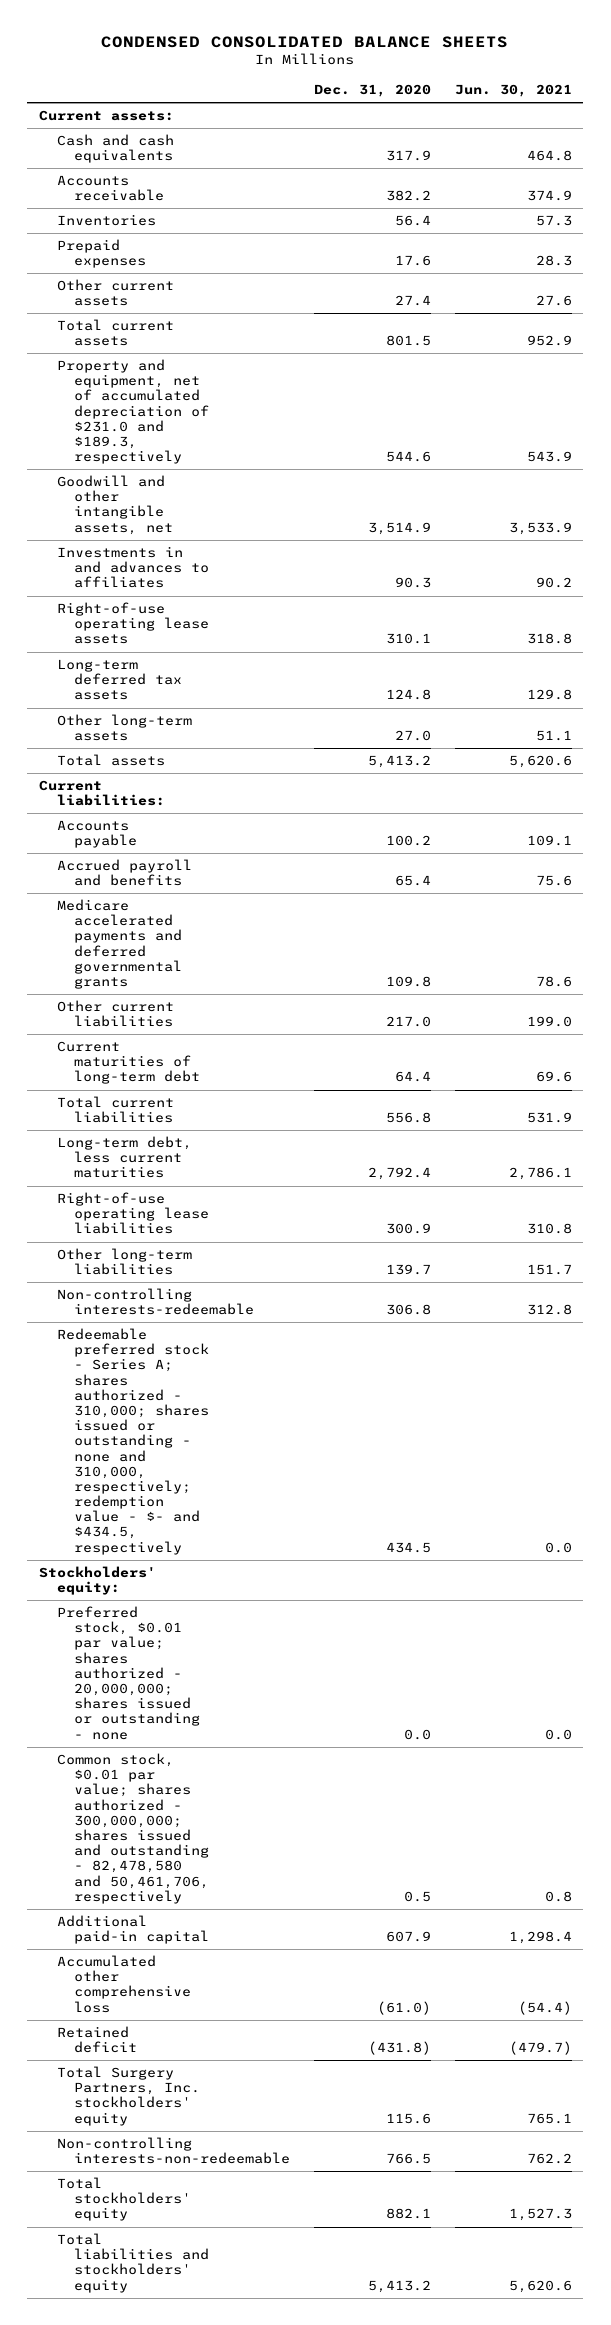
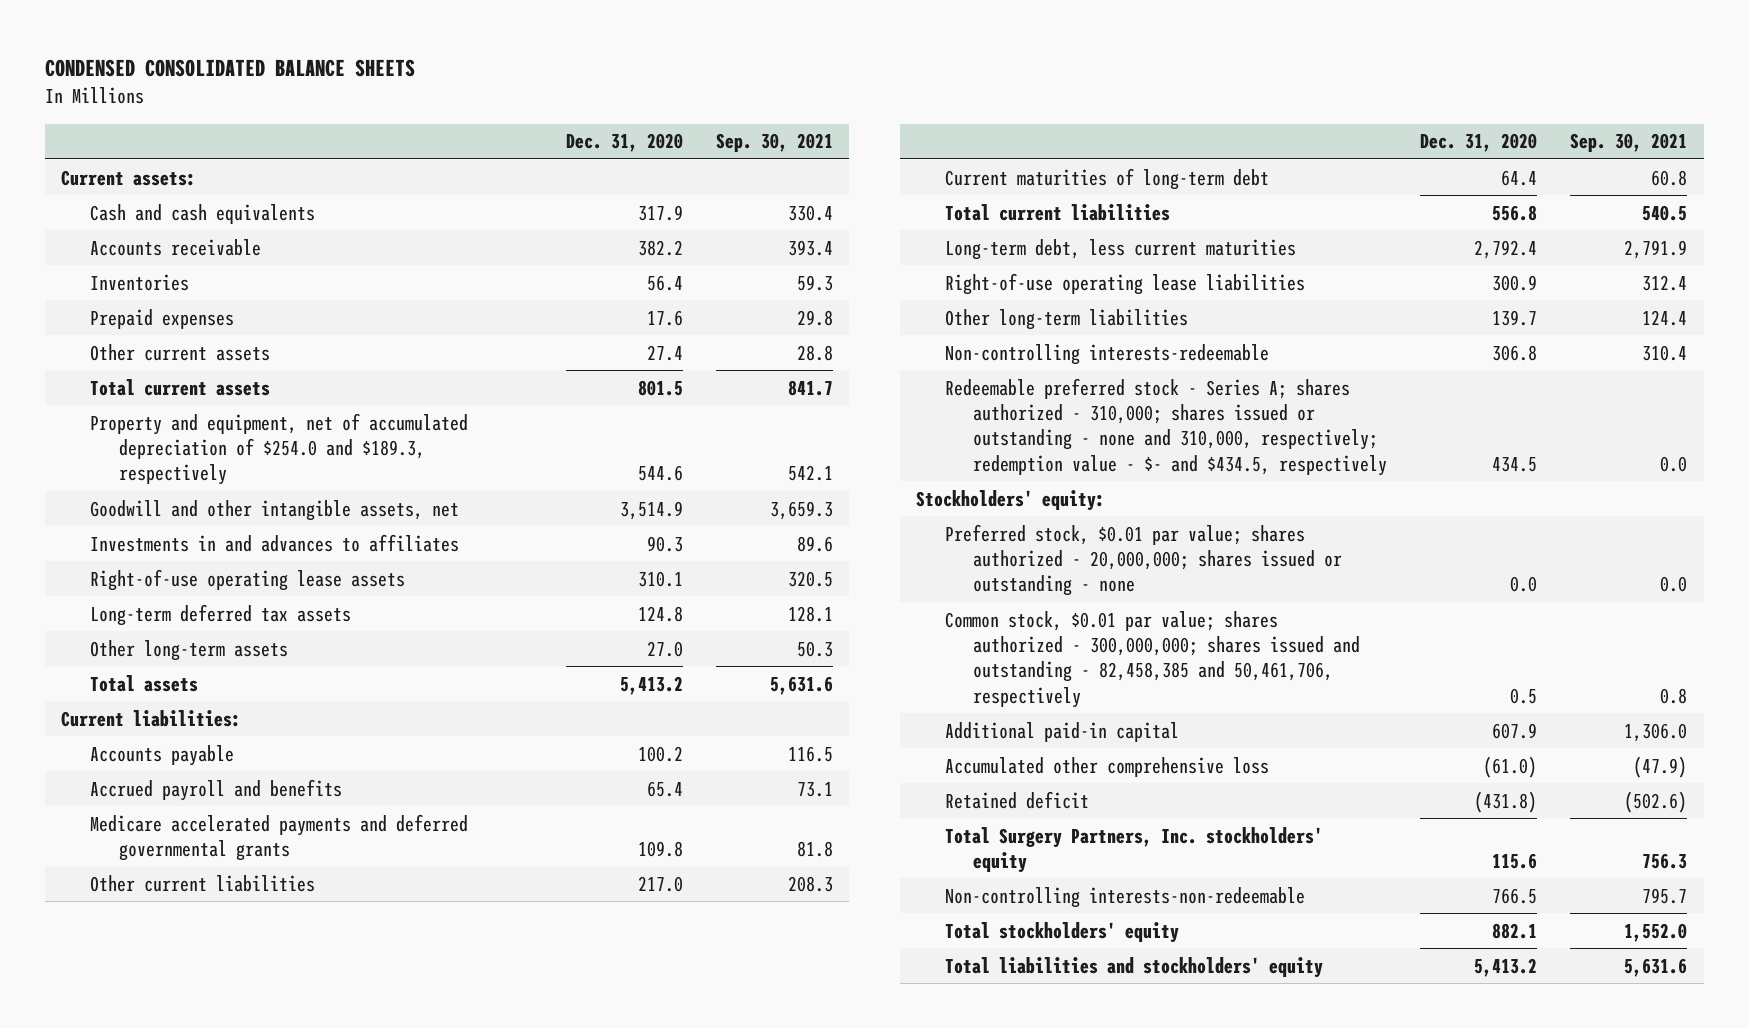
- | Dec. 31, 2020 | Jun. 30, 2021
+ | Dec. 31, 2020 | Sep. 30, 2021
- Property and equipment, net of accumulated depreciation of $231.0 and $189.3, respectively | 544.6 | 543.9
+ Property and equipment, net of accumulated depreciation of $254.0 and $189.3, respectively | 544.6 | 542.1
- Common stock, $0.01 par value; shares authorized - 300,000,000; shares issued and outstanding - 82,478,580 and 50,461,706, respectively | 0.5 | 0.8
+ Common stock, $0.01 par value; shares authorized - 300,000,000; shares issued and outstanding - 82,458,385 and 50,461,706, respectively | 0.5 | 0.8

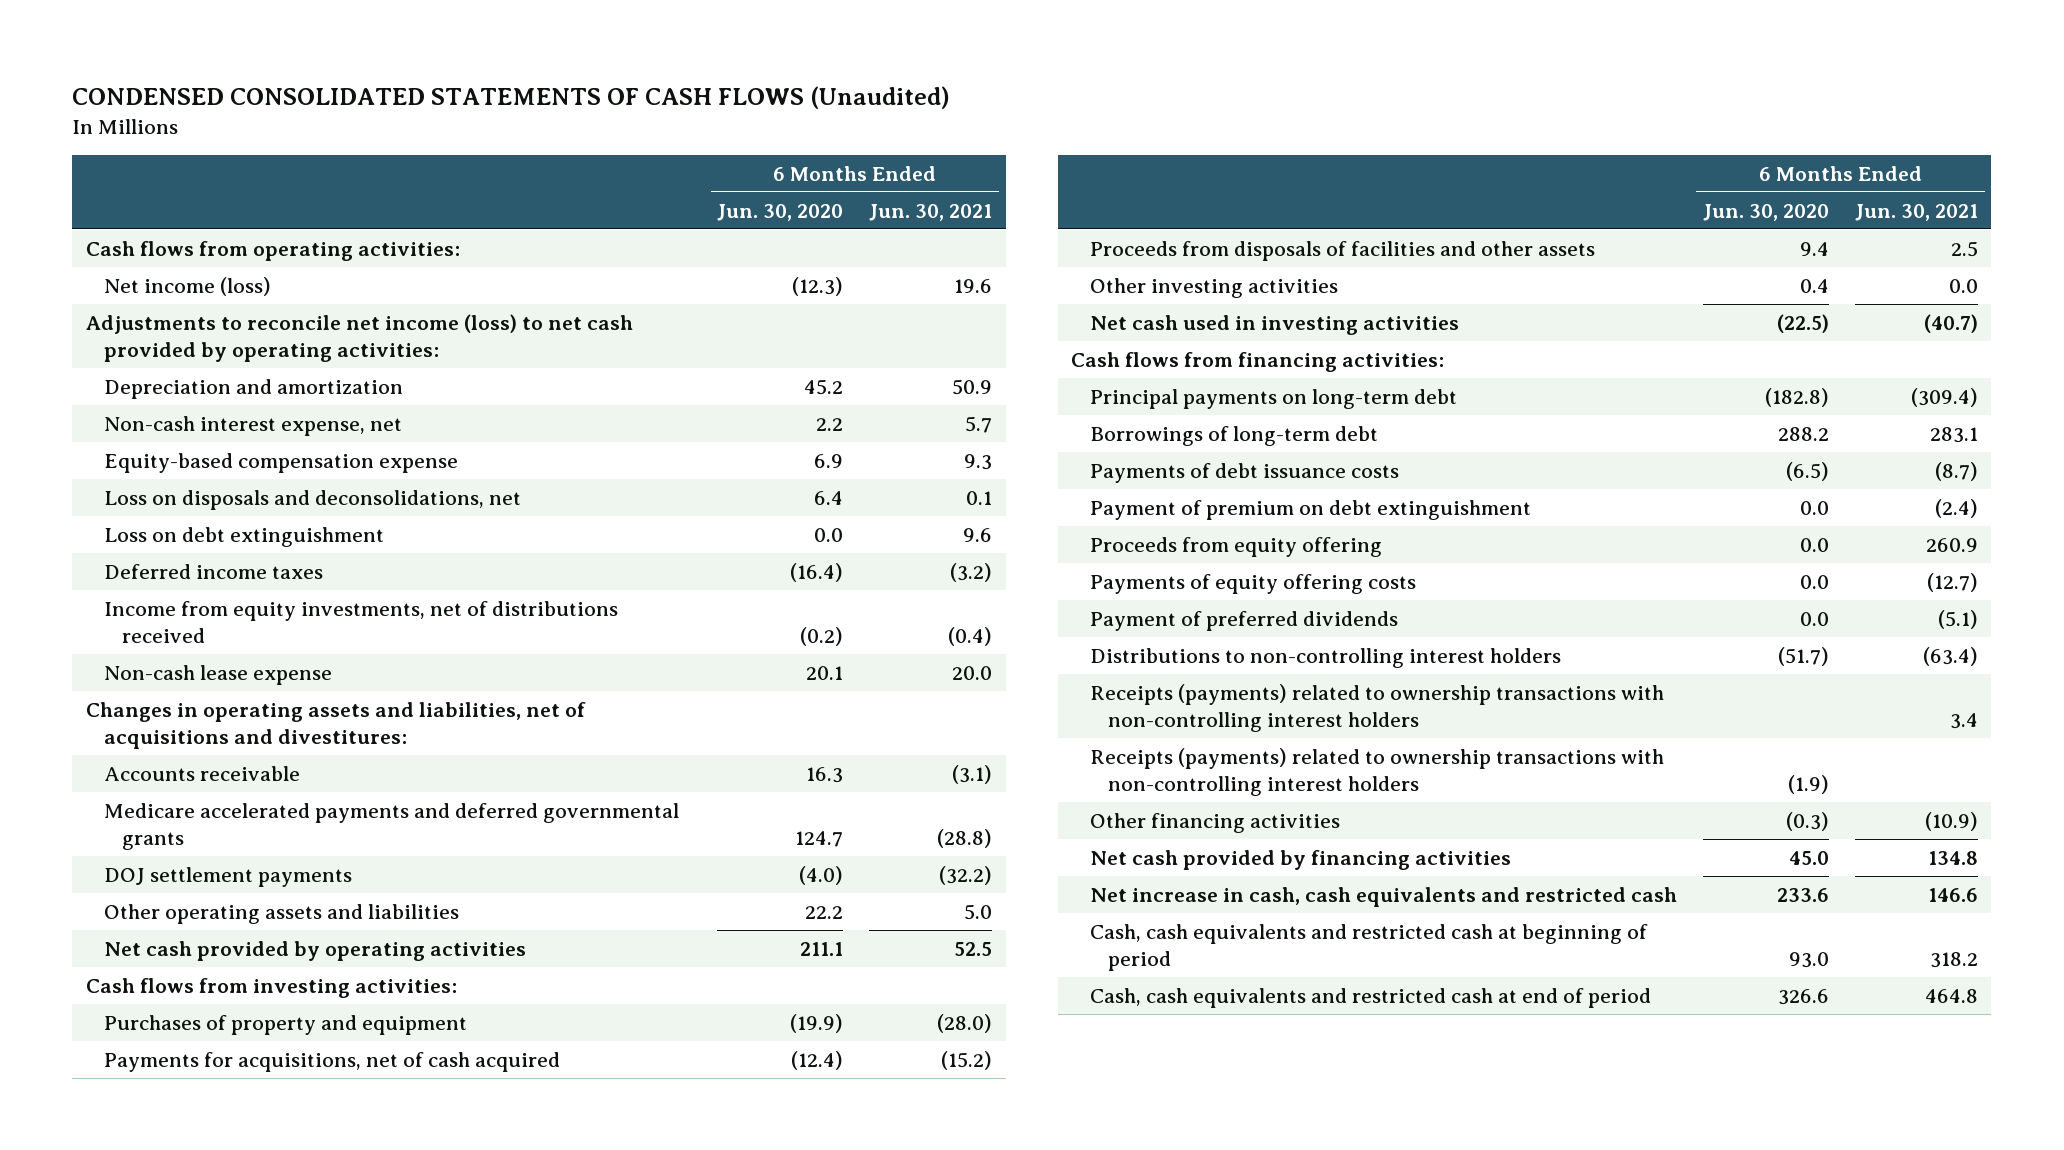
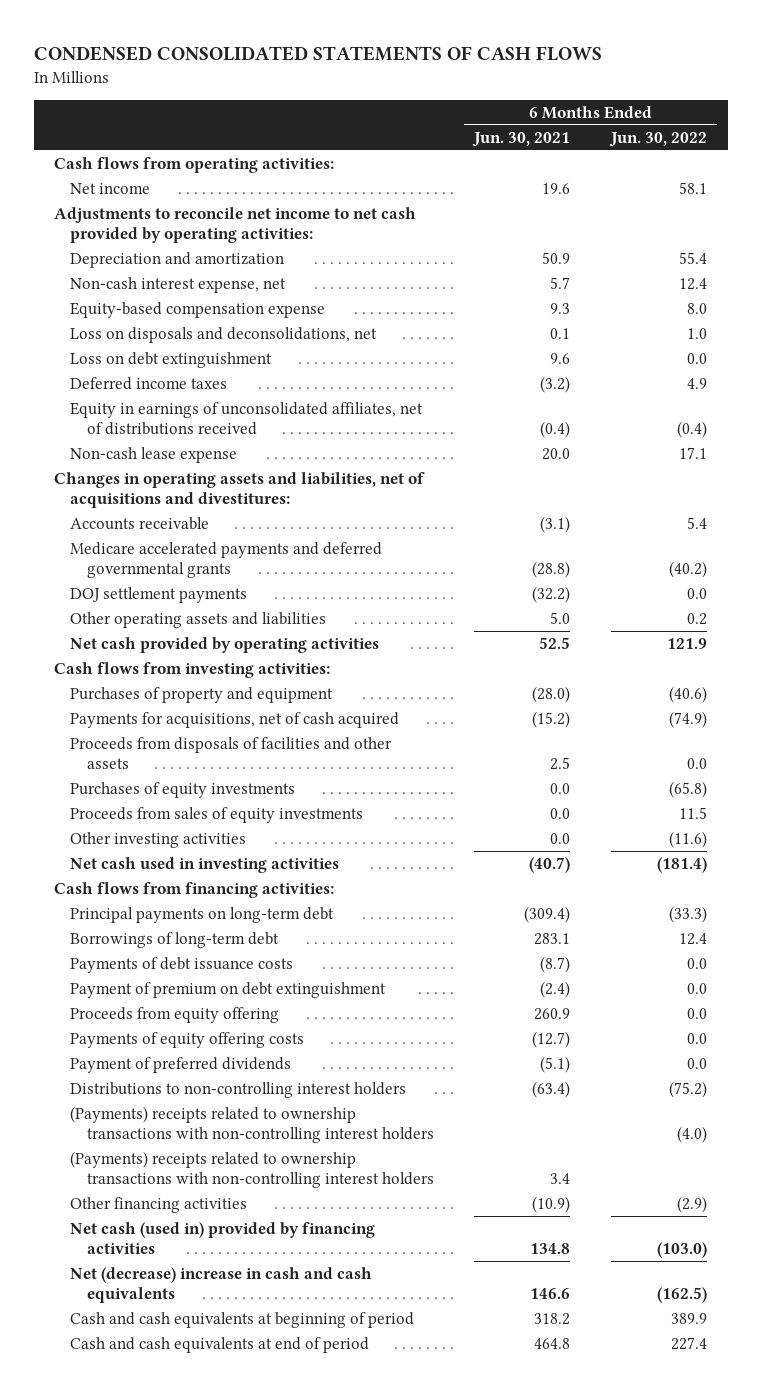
- CONDENSED CONSOLIDATED STATEMENTS OF CASH FLOWS (Unaudited)
+ CONDENSED CONSOLIDATED STATEMENTS OF CASH FLOWS
- | 6 Months Ended Jun. 30, 2020 | 6 Months Ended Jun. 30, 2021
+ | 6 Months Ended Jun. 30, 2021 | 6 Months Ended Jun. 30, 2022
- Net income (loss) | (12.3) | 19.6
- Adjustments to reconcile net income (loss) to net cash provided by operating activities:
+ Net income | 19.6 | 58.1
+ Adjustments to reconcile net income to net cash provided by operating activities:
- Income from equity investments, net of distributions received | (0.2) | (0.4)
+ Equity in earnings of unconsolidated affiliates, net of distributions received | (0.4) | (0.4)
+ Purchases of equity investments | 0.0 | (65.8)
+ Proceeds from sales of equity investments | 0.0 | 11.5
- Receipts (payments) related to ownership transactions with non-controlling interest holders | | 3.4
- Receipts (payments) related to ownership transactions with non-controlling interest holders | (1.9) |
+ (Payments) receipts related to ownership transactions with non-controlling interest holders | | (4.0)
+ (Payments) receipts related to ownership transactions with non-controlling interest holders | 3.4 |
- Net cash provided by financing activities | 45.0 | 134.8
- Net increase in cash, cash equivalents and restricted cash | 233.6 | 146.6
- Cash, cash equivalents and restricted cash at beginning of period | 93.0 | 318.2
- Cash, cash equivalents and restricted cash at end of period | 326.6 | 464.8
+ Net cash (used in) provided by financing activities | 134.8 | (103.0)
+ Net (decrease) increase in cash and cash equivalents | 146.6 | (162.5)
+ Cash and cash equivalents at beginning of period | 318.2 | 389.9
+ Cash and cash equivalents at end of period | 464.8 | 227.4

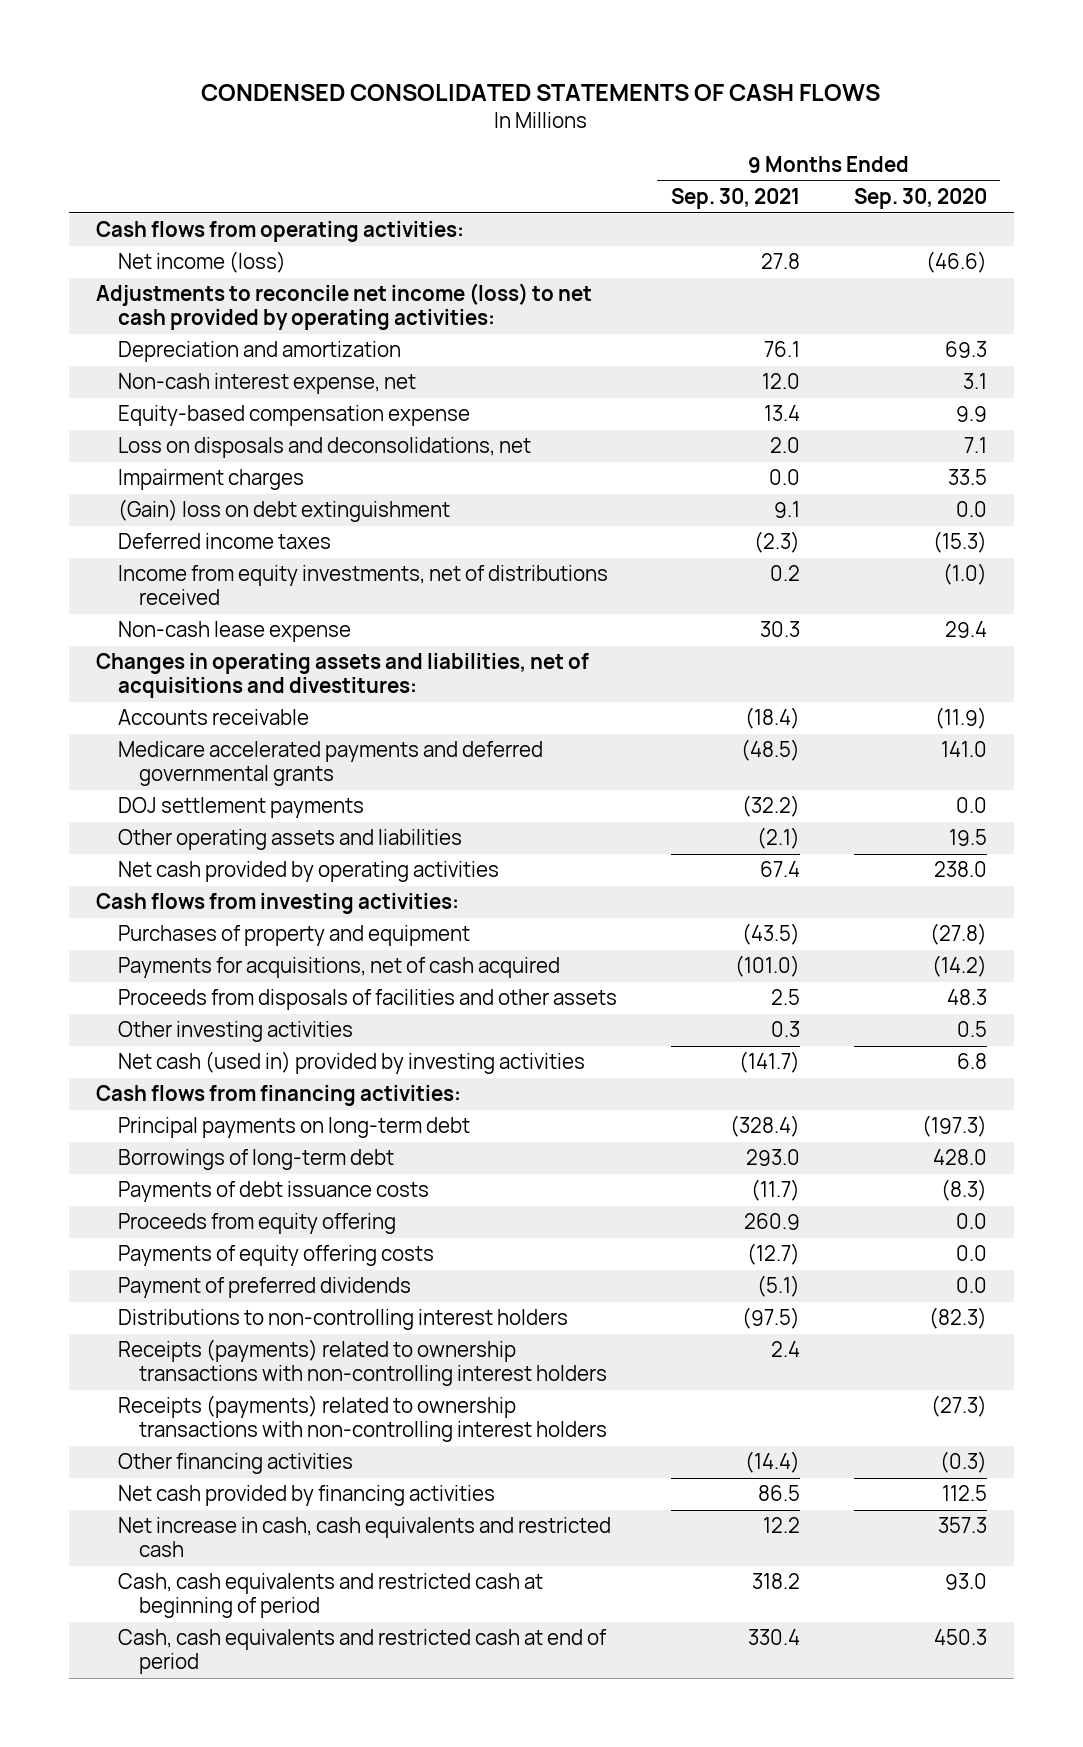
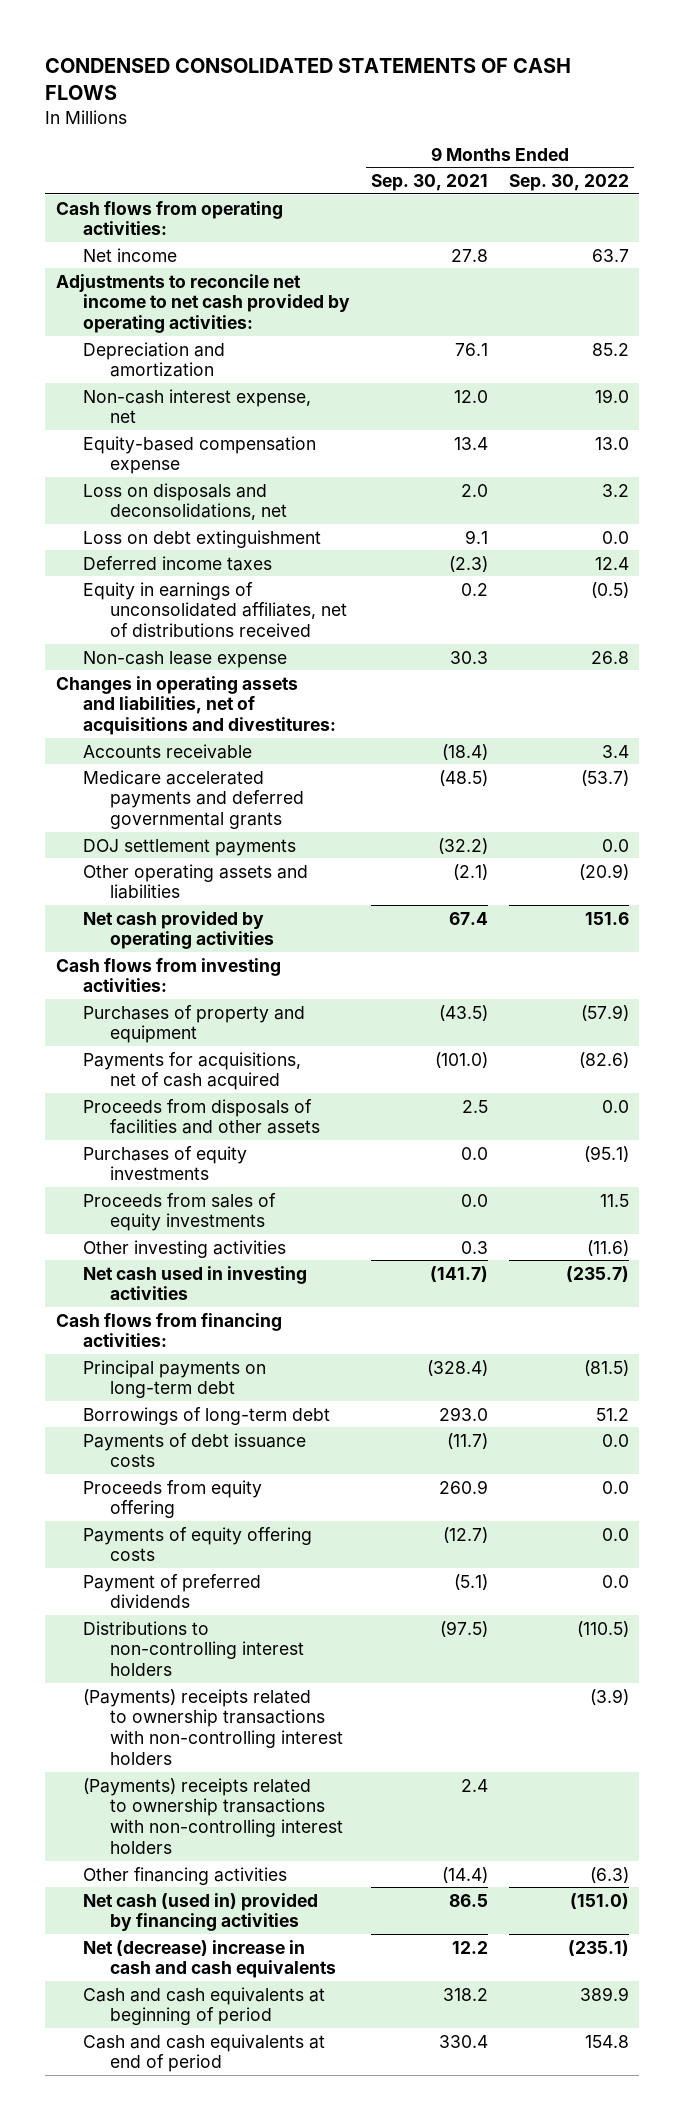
- | 9 Months Ended Sep. 30, 2021 | 9 Months Ended Sep. 30, 2020
+ | 9 Months Ended Sep. 30, 2021 | 9 Months Ended Sep. 30, 2022
- Net income (loss) | 27.8 | (46.6)
- Adjustments to reconcile net income (loss) to net cash provided by operating activities:
+ Net income | 27.8 | 63.7
+ Adjustments to reconcile net income to net cash provided by operating activities:
- Impairment charges | 0.0 | 33.5
- (Gain) loss on debt extinguishment | 9.1 | 0.0
+ Loss on debt extinguishment | 9.1 | 0.0
- Income from equity investments, net of distributions received | 0.2 | (1.0)
+ Equity in earnings of unconsolidated affiliates, net of distributions received | 0.2 | (0.5)
+ Purchases of equity investments | 0.0 | (95.1)
+ Proceeds from sales of equity investments | 0.0 | 11.5
- Net cash (used in) provided by investing activities | (141.7) | 6.8
+ Net cash used in investing activities | (141.7) | (235.7)
- Receipts (payments) related to ownership transactions with non-controlling interest holders | 2.4 |
- Receipts (payments) related to ownership transactions with non-controlling interest holders | | (27.3)
+ (Payments) receipts related to ownership transactions with non-controlling interest holders | | (3.9)
+ (Payments) receipts related to ownership transactions with non-controlling interest holders | 2.4 |
- Net cash provided by financing activities | 86.5 | 112.5
- Net increase in cash, cash equivalents and restricted cash | 12.2 | 357.3
- Cash, cash equivalents and restricted cash at beginning of period | 318.2 | 93.0
- Cash, cash equivalents and restricted cash at end of period | 330.4 | 450.3
+ Net cash (used in) provided by financing activities | 86.5 | (151.0)
+ Net (decrease) increase in cash and cash equivalents | 12.2 | (235.1)
+ Cash and cash equivalents at beginning of period | 318.2 | 389.9
+ Cash and cash equivalents at end of period | 330.4 | 154.8

